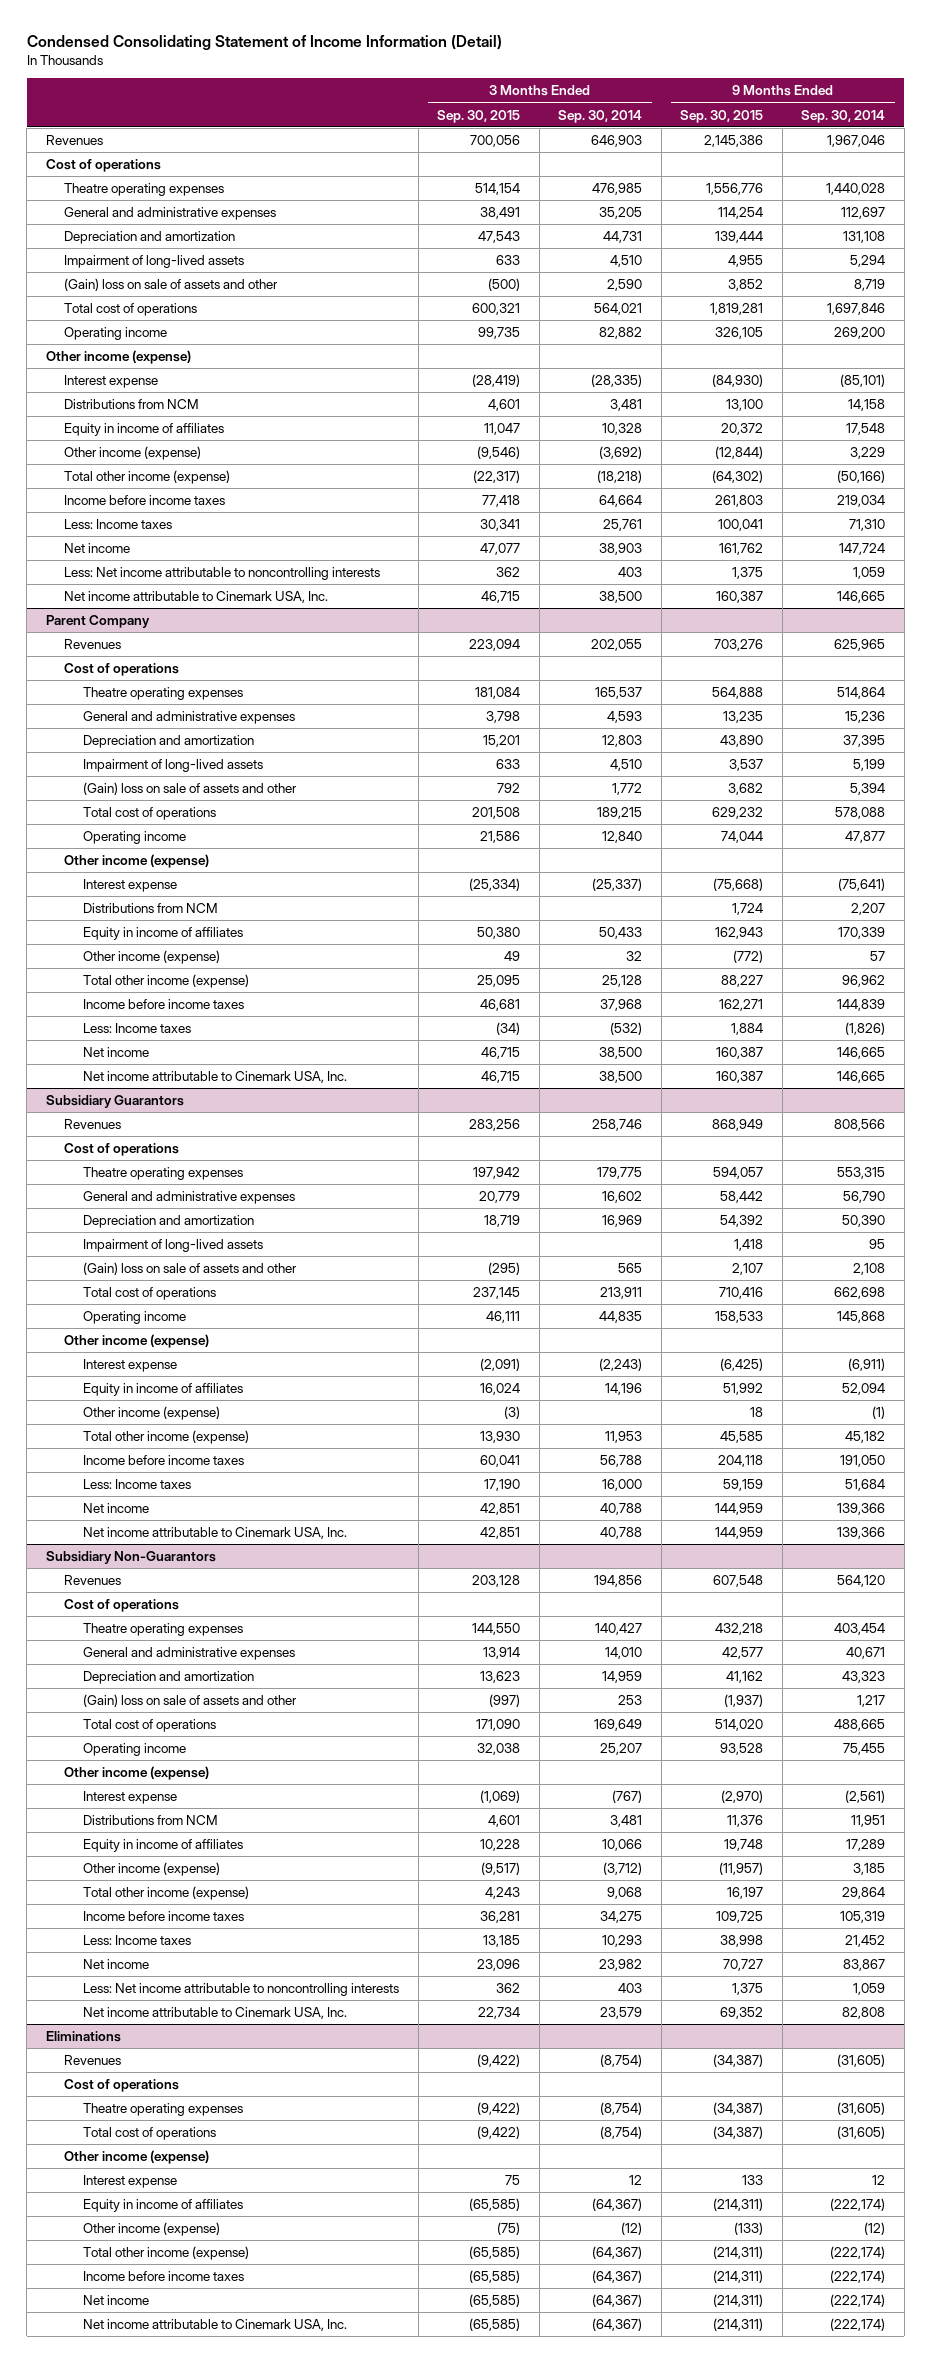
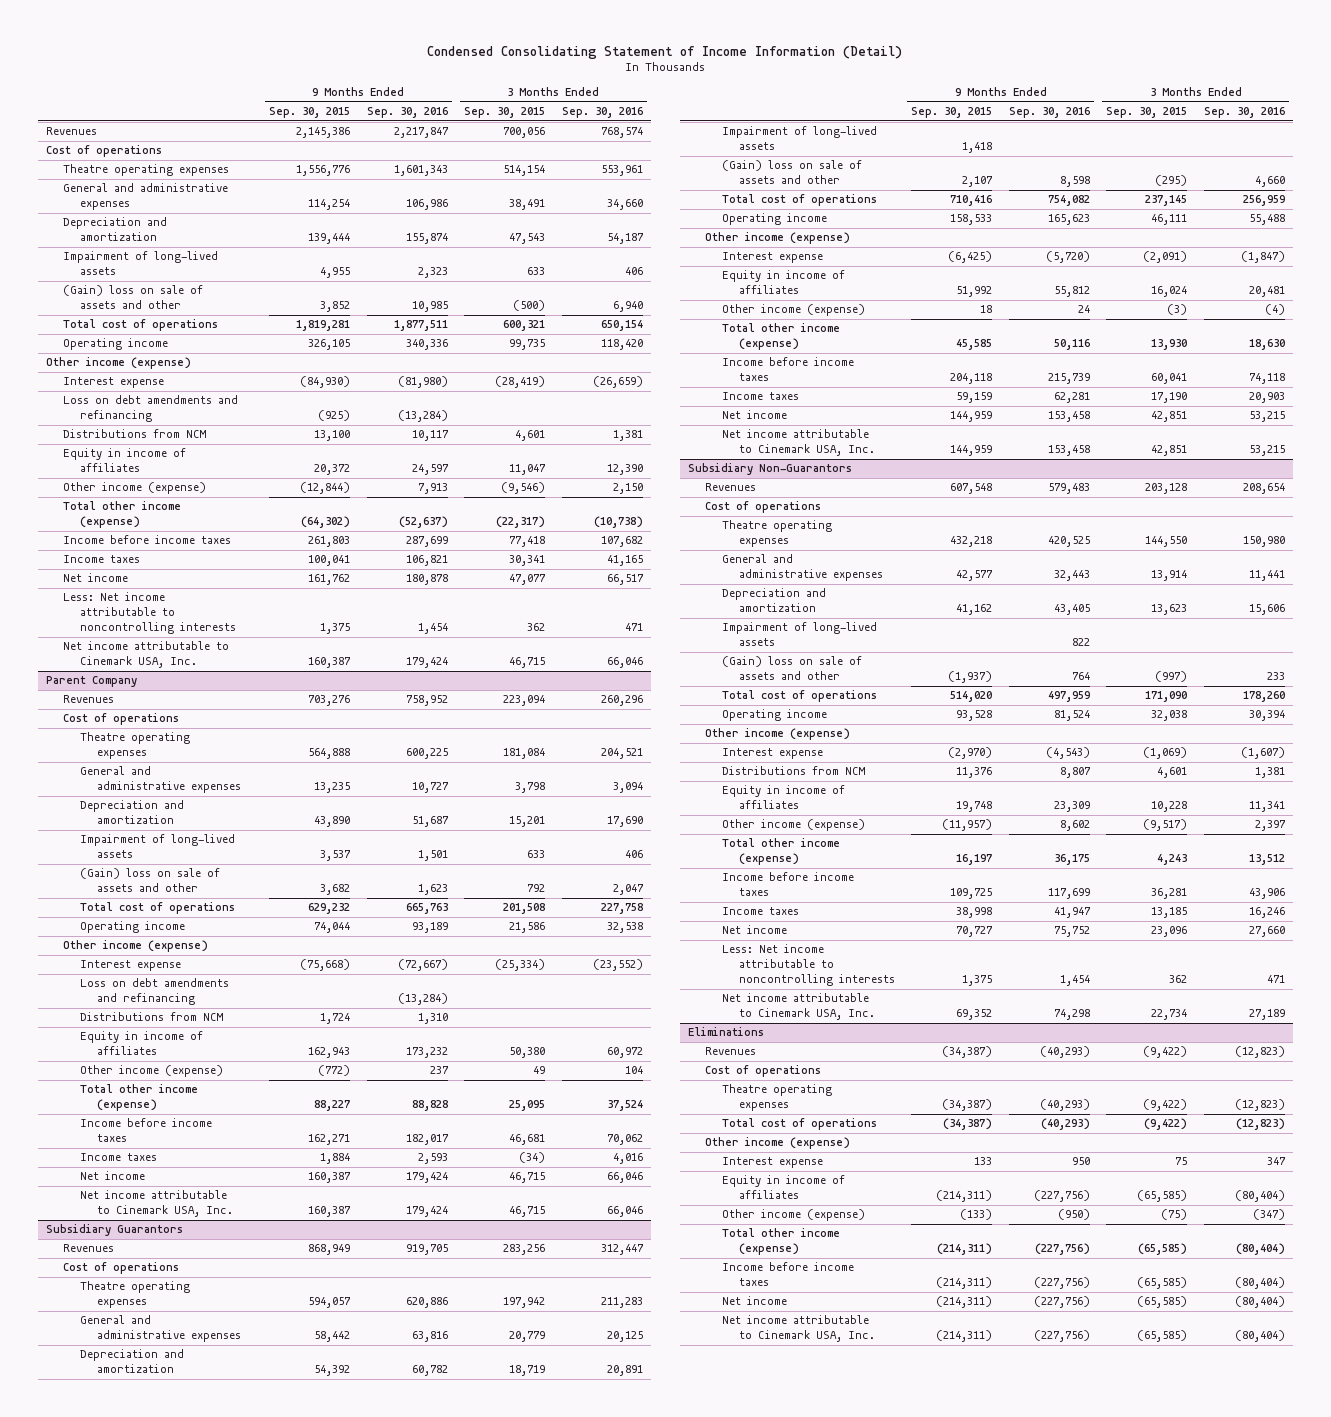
- | 3 Months Ended Sep. 30, 2015 | 3 Months Ended Sep. 30, 2014 | 9 Months Ended Sep. 30, 2015 | 9 Months Ended Sep. 30, 2014
+ | 9 Months Ended Sep. 30, 2015 | 9 Months Ended Sep. 30, 2016 | 3 Months Ended Sep. 30, 2015 | 3 Months Ended Sep. 30, 2016
+ Loss on debt amendments and refinancing | (925) | (13,284) | |
- Less: Income taxes | 30,341 | 25,761 | 100,041 | 71,310
+ Income taxes | 100,041 | 106,821 | 30,341 | 41,165
@ Parent Company
+ Loss on debt amendments and refinancing | | (13,284) | |
- Less: Income taxes | (34) | (532) | 1,884 | (1,826)
+ Income taxes | 1,884 | 2,593 | (34) | 4,016
@ Subsidiary Guarantors
- Less: Income taxes | 17,190 | 16,000 | 59,159 | 51,684
+ Income taxes | 59,159 | 62,281 | 17,190 | 20,903
@ Subsidiary Non-Guarantors
+ Impairment of long-lived assets | | 822 | |
- Less: Income taxes | 13,185 | 10,293 | 38,998 | 21,452
+ Income taxes | 38,998 | 41,947 | 13,185 | 16,246

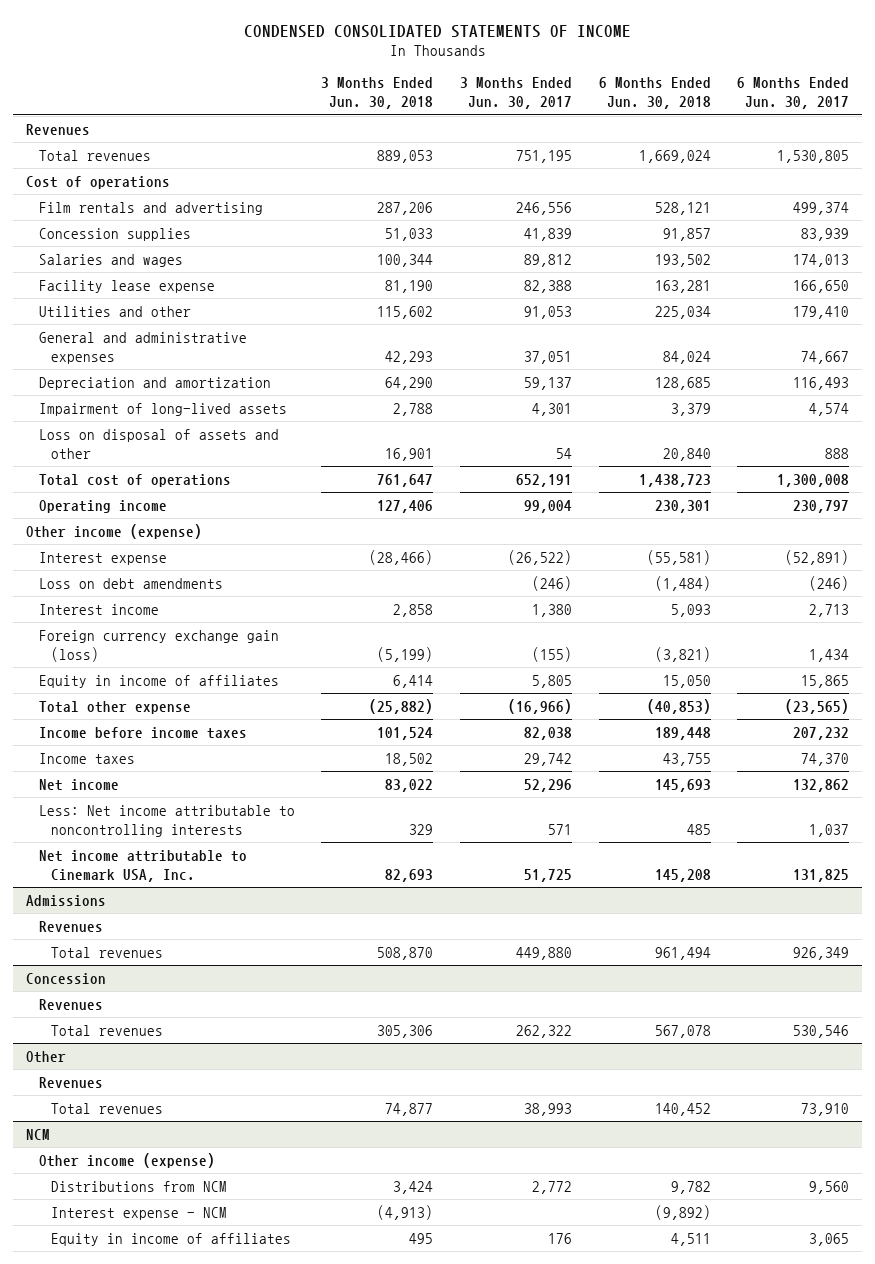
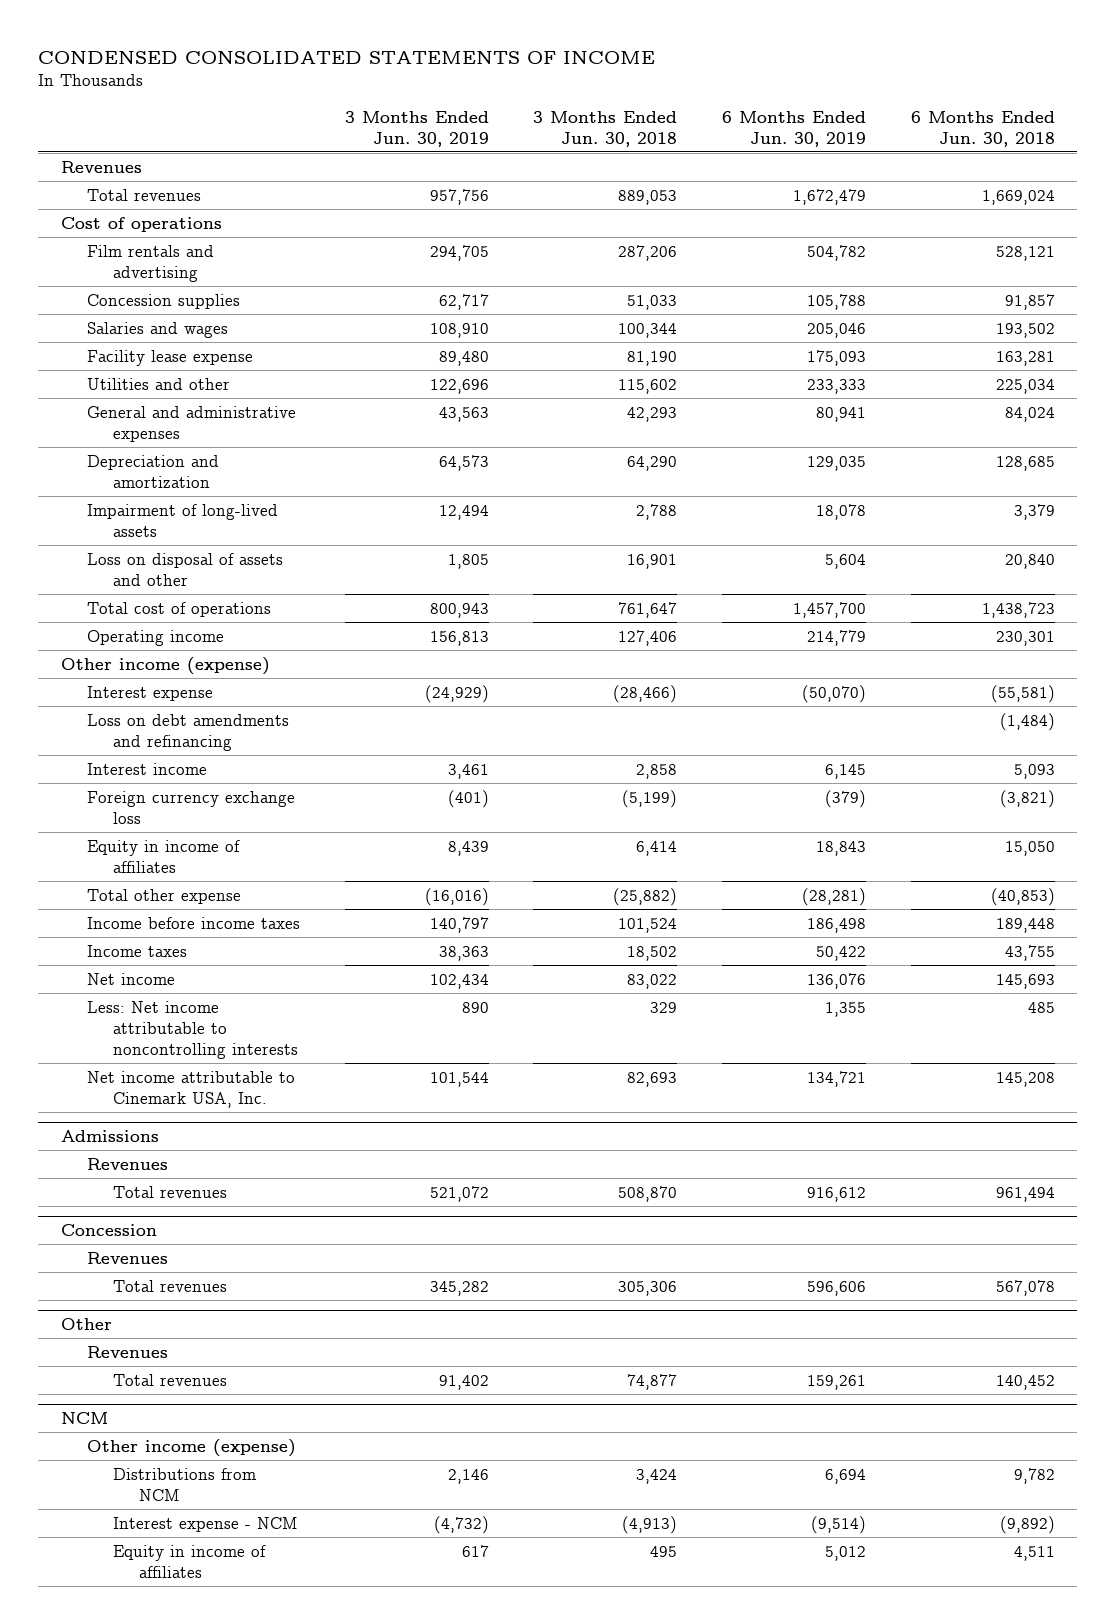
- | 3 Months Ended Jun. 30, 2018 | 3 Months Ended Jun. 30, 2017 | 6 Months Ended Jun. 30, 2018 | 6 Months Ended Jun. 30, 2017
+ | 3 Months Ended Jun. 30, 2019 | 3 Months Ended Jun. 30, 2018 | 6 Months Ended Jun. 30, 2019 | 6 Months Ended Jun. 30, 2018
- Loss on debt amendments | | (246) | (1,484) | (246)
+ Loss on debt amendments and refinancing | | | | (1,484)
- Foreign currency exchange gain (loss) | (5,199) | (155) | (3,821) | 1,434
+ Foreign currency exchange loss | (401) | (5,199) | (379) | (3,821)

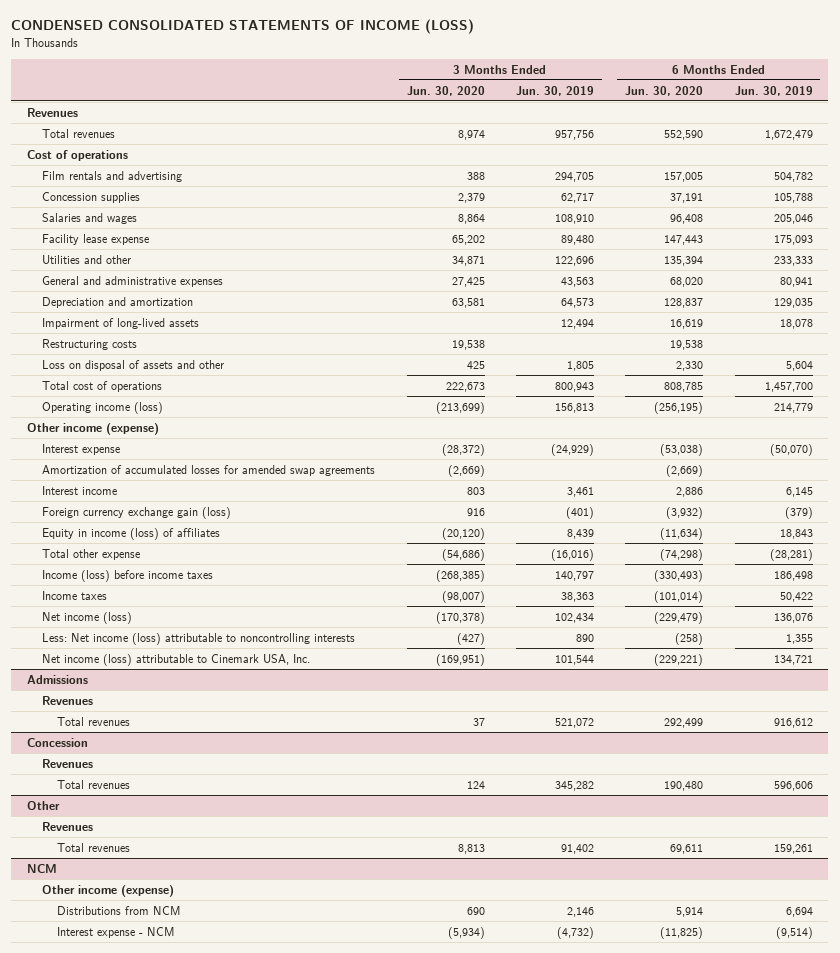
- CONDENSED CONSOLIDATED STATEMENTS OF INCOME
+ CONDENSED CONSOLIDATED STATEMENTS OF INCOME (LOSS)
- | 3 Months Ended Jun. 30, 2019 | 3 Months Ended Jun. 30, 2018 | 6 Months Ended Jun. 30, 2019 | 6 Months Ended Jun. 30, 2018
+ | 3 Months Ended Jun. 30, 2020 | 3 Months Ended Jun. 30, 2019 | 6 Months Ended Jun. 30, 2020 | 6 Months Ended Jun. 30, 2019
+ Restructuring costs | 19,538 | | 19,538 |
- Operating income | 156,813 | 127,406 | 214,779 | 230,301
+ Operating income (loss) | (213,699) | 156,813 | (256,195) | 214,779
- Loss on debt amendments and refinancing | | | | (1,484)
+ Amortization of accumulated losses for amended swap agreements | (2,669) | | (2,669) |
- Foreign currency exchange loss | (401) | (5,199) | (379) | (3,821)
- Equity in income of affiliates | 8,439 | 6,414 | 18,843 | 15,050
+ Foreign currency exchange gain (loss) | 916 | (401) | (3,932) | (379)
+ Equity in income (loss) of affiliates | (20,120) | 8,439 | (11,634) | 18,843
- Income before income taxes | 140,797 | 101,524 | 186,498 | 189,448
+ Income (loss) before income taxes | (268,385) | 140,797 | (330,493) | 186,498
- Net income | 102,434 | 83,022 | 136,076 | 145,693
- Less: Net income attributable to noncontrolling interests | 890 | 329 | 1,355 | 485
- Net income attributable to Cinemark USA, Inc. | 101,544 | 82,693 | 134,721 | 145,208
+ Net income (loss) | (170,378) | 102,434 | (229,479) | 136,076
+ Less: Net income (loss) attributable to noncontrolling interests | (427) | 890 | (258) | 1,355
+ Net income (loss) attributable to Cinemark USA, Inc. | (169,951) | 101,544 | (229,221) | 134,721
@ NCM
- Equity in income of affiliates | 617 | 495 | 5,012 | 4,511

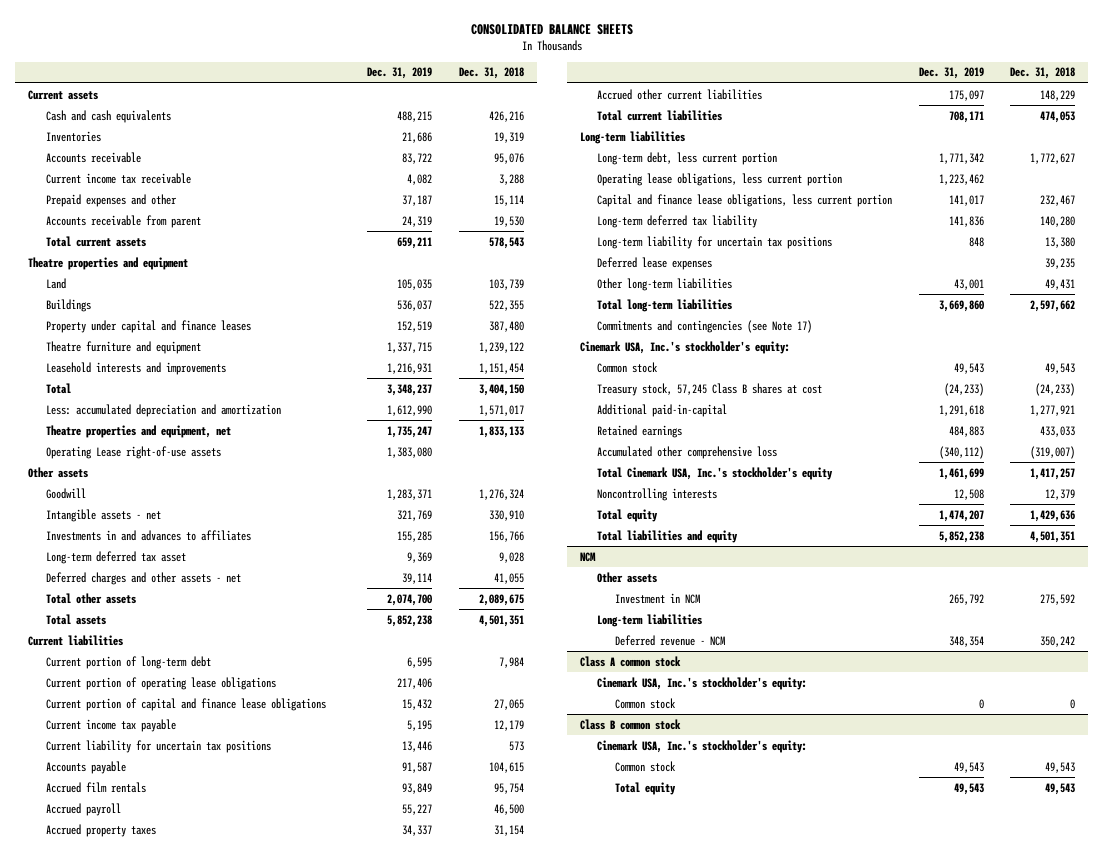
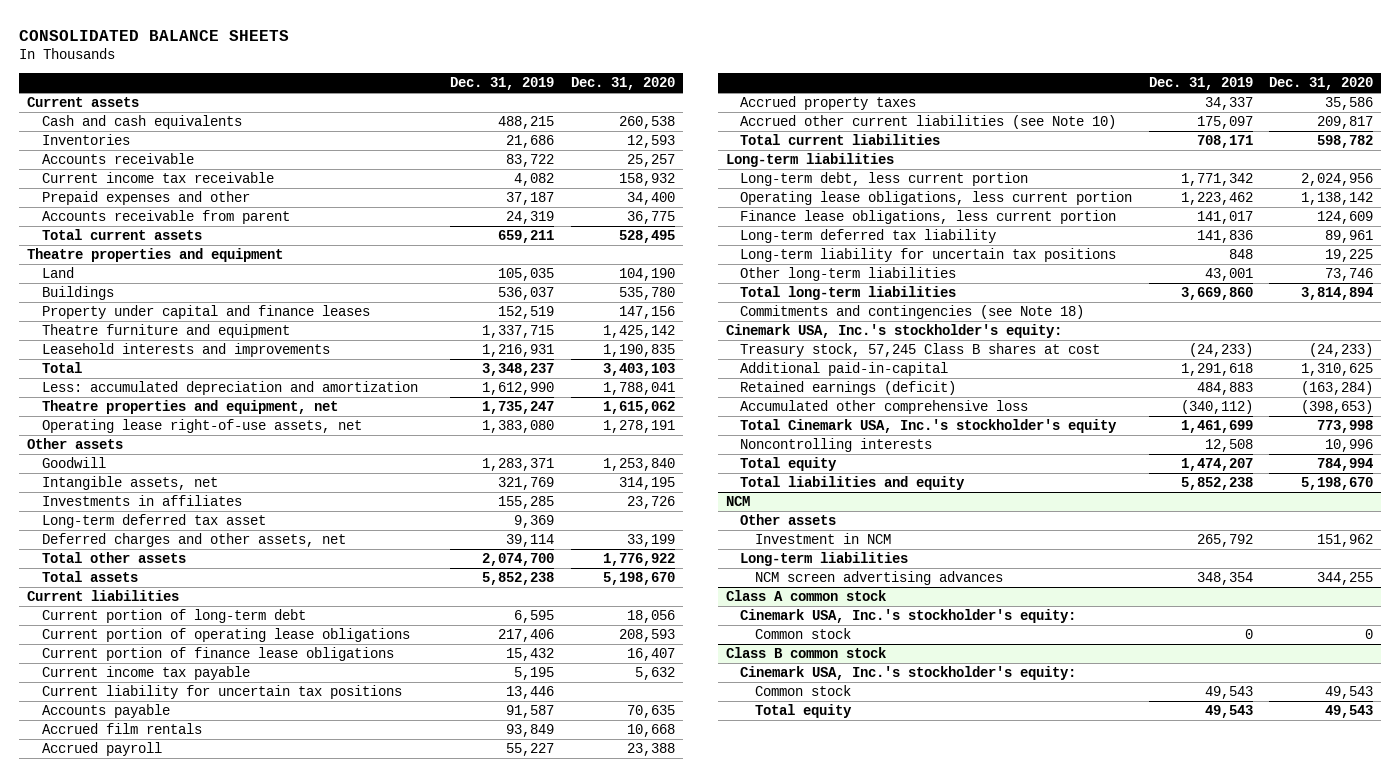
- | Dec. 31, 2019 | Dec. 31, 2018
+ | Dec. 31, 2019 | Dec. 31, 2020
- Operating Lease right-of-use assets | 1,383,080 |
+ Operating lease right-of-use assets, net | 1,383,080 | 1,278,191
- Intangible assets - net | 321,769 | 330,910
- Investments in and advances to affiliates | 155,285 | 156,766
+ Intangible assets, net | 321,769 | 314,195
+ Investments in affiliates | 155,285 | 23,726
- Deferred charges and other assets - net | 39,114 | 41,055
+ Deferred charges and other assets, net | 39,114 | 33,199
- Current portion of capital and finance lease obligations | 15,432 | 27,065
+ Current portion of finance lease obligations | 15,432 | 16,407
- Accrued other current liabilities | 175,097 | 148,229
+ Accrued other current liabilities (see Note 10) | 175,097 | 209,817
- Capital and finance lease obligations, less current portion | 141,017 | 232,467
+ Finance lease obligations, less current portion | 141,017 | 124,609
- Deferred lease expenses | | 39,235
- Commitments and contingencies (see Note 17)
+ Commitments and contingencies (see Note 18)
- Common stock | 49,543 | 49,543
- Retained earnings | 484,883 | 433,033
+ Retained earnings (deficit) | 484,883 | (163,284)
@ NCM
- Deferred revenue - NCM | 348,354 | 350,242
+ NCM screen advertising advances | 348,354 | 344,255

